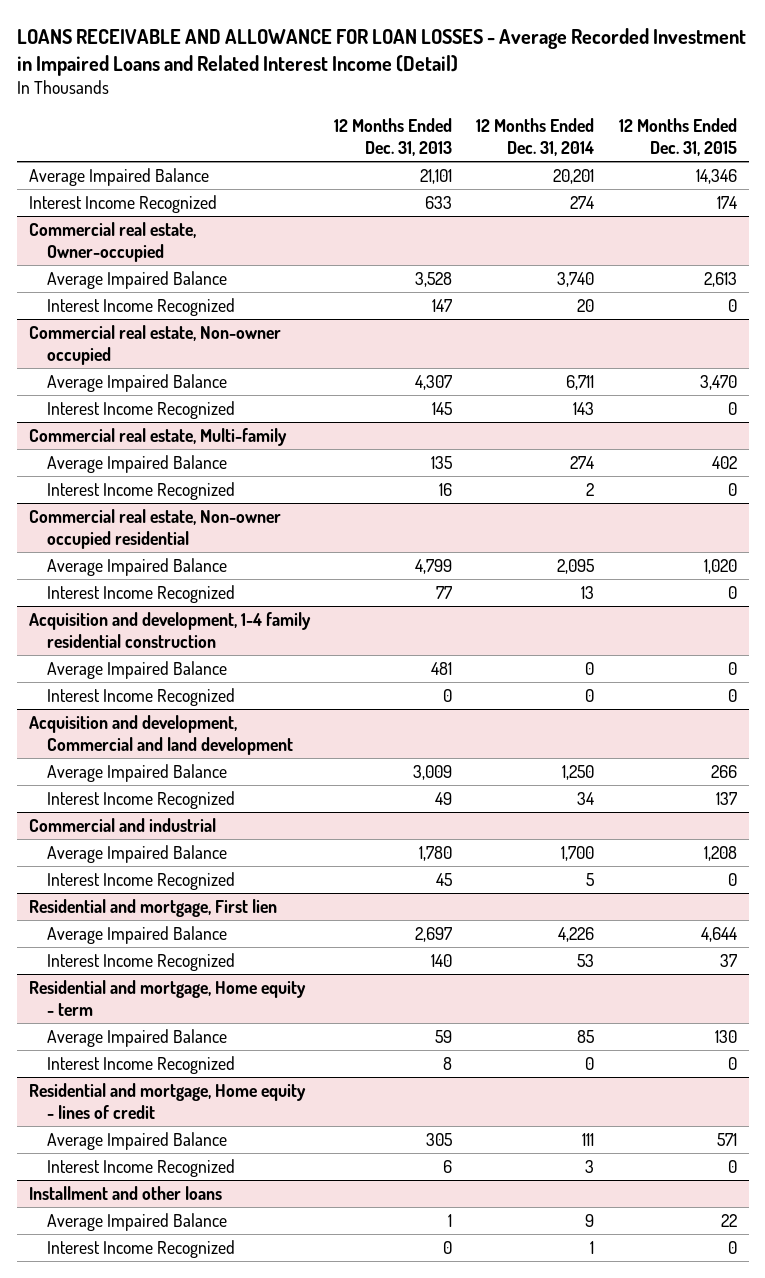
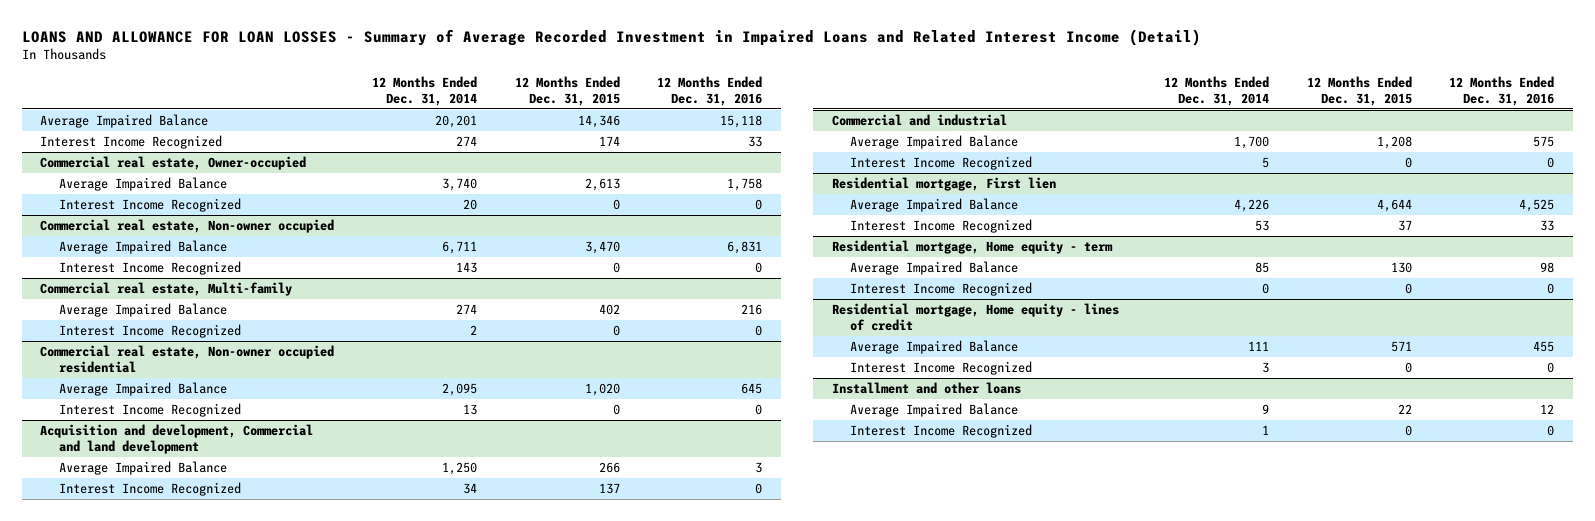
- LOANS RECEIVABLE AND ALLOWANCE FOR LOAN LOSSES - Average Recorded Investment in Impaired Loans and Related Interest Income (Detail)
+ LOANS AND ALLOWANCE FOR LOAN LOSSES - Summary of Average Recorded Investment in Impaired Loans and Related Interest Income (Detail)
- | 12 Months Ended Dec. 31, 2013 | 12 Months Ended Dec. 31, 2014 | 12 Months Ended Dec. 31, 2015
+ | 12 Months Ended Dec. 31, 2014 | 12 Months Ended Dec. 31, 2015 | 12 Months Ended Dec. 31, 2016
- Acquisition and development, 1-4 family residential construction
- Average Impaired Balance | 481 | 0 | 0
- Interest Income Recognized | 0 | 0 | 0
- Residential and mortgage, First lien
+ Residential mortgage, First lien
- Residential and mortgage, Home equity - term
+ Residential mortgage, Home equity - term
- Residential and mortgage, Home equity - lines of credit
+ Residential mortgage, Home equity - lines of credit

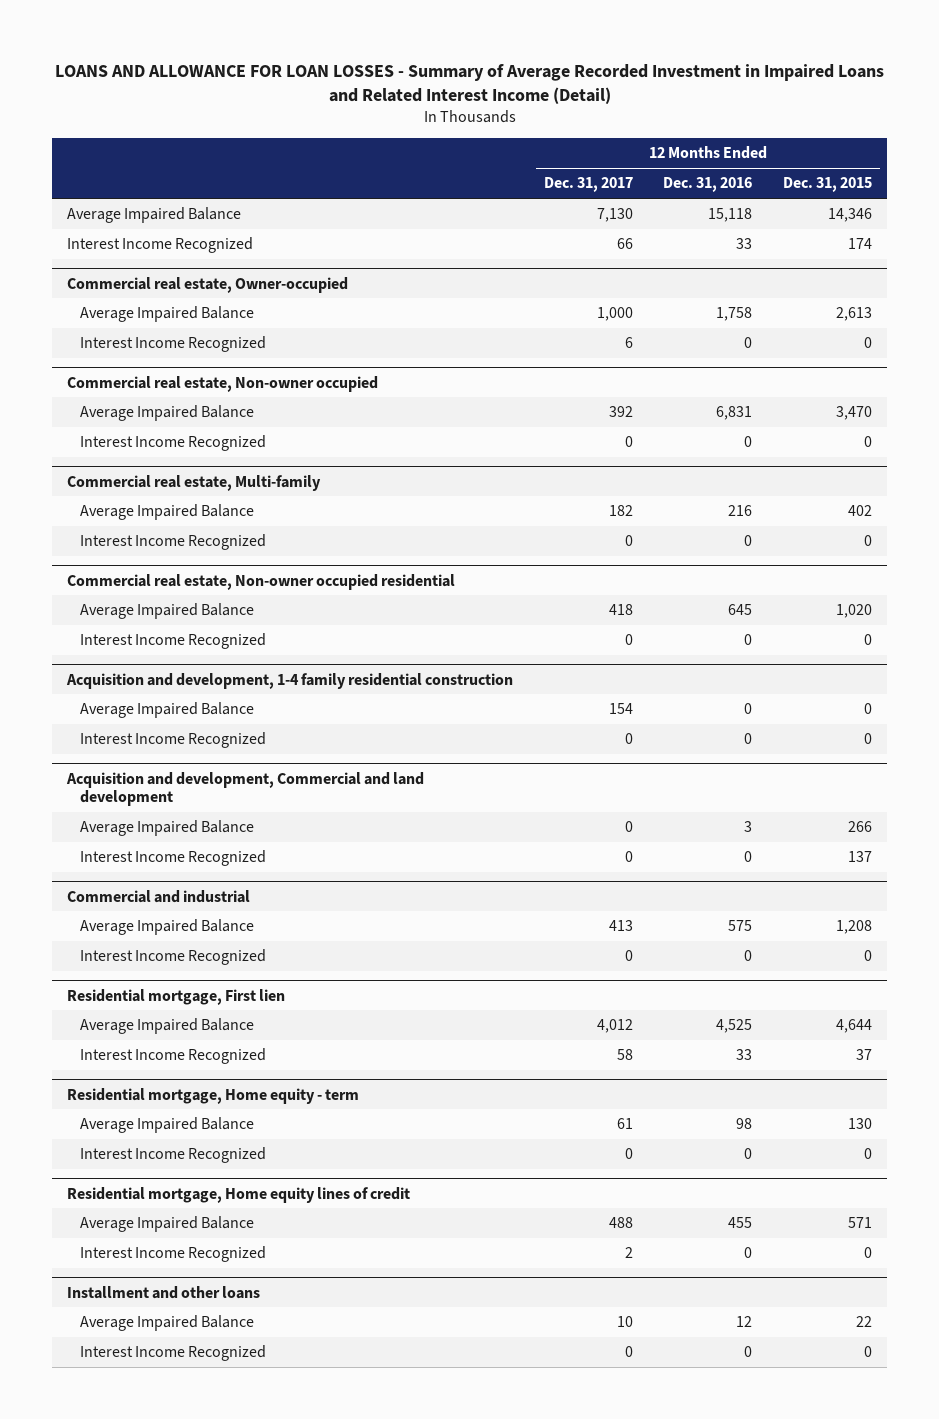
- | 12 Months Ended Dec. 31, 2014 | 12 Months Ended Dec. 31, 2015 | 12 Months Ended Dec. 31, 2016
+ | 12 Months Ended Dec. 31, 2017 | 12 Months Ended Dec. 31, 2016 | 12 Months Ended Dec. 31, 2015
+ Acquisition and development, 1-4 family residential construction
+ Average Impaired Balance | 154 | 0 | 0
+ Interest Income Recognized | 0 | 0 | 0
- Residential mortgage, Home equity - lines of credit
+ Residential mortgage, Home equity lines of credit

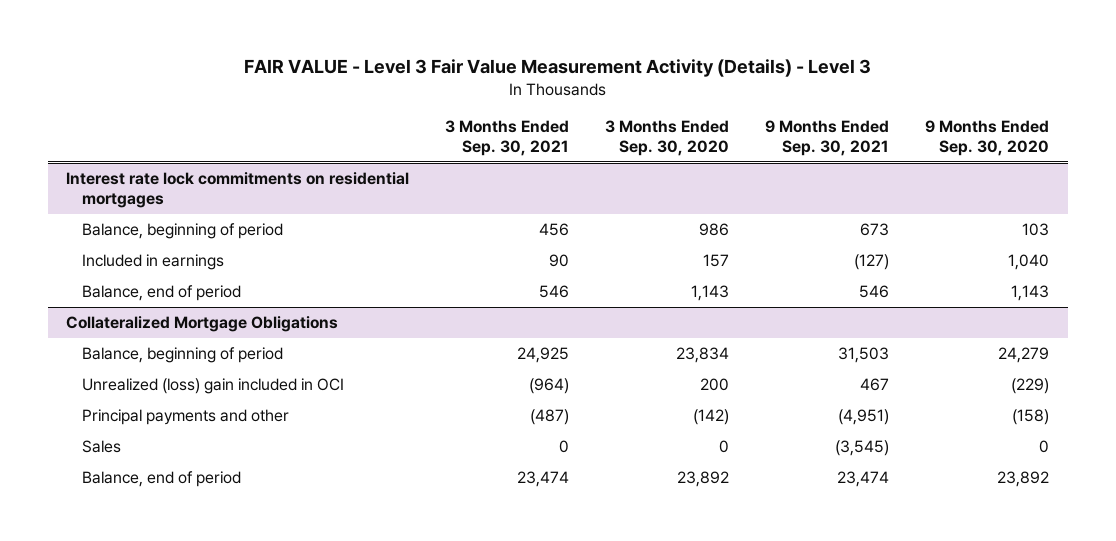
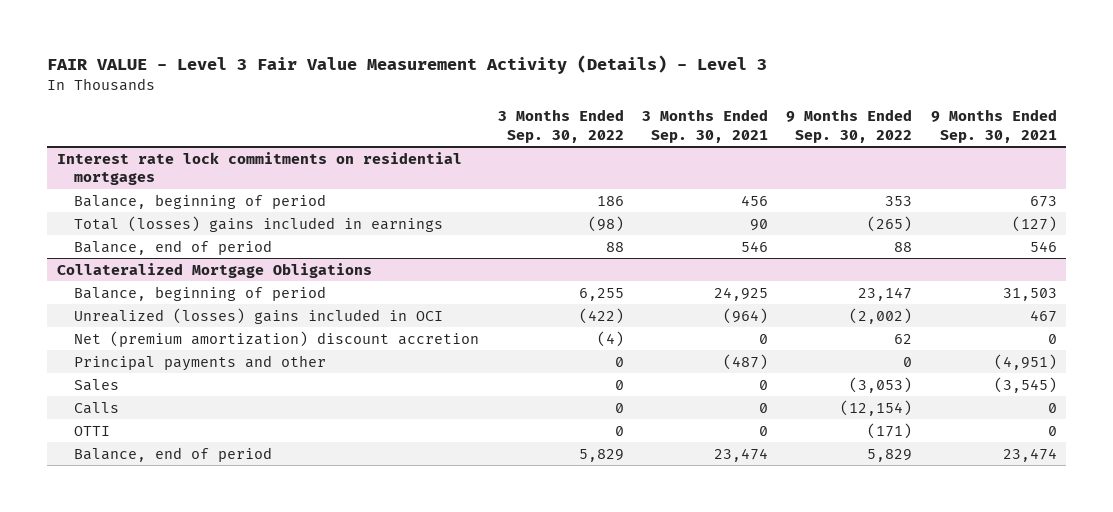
- | 3 Months Ended Sep. 30, 2021 | 3 Months Ended Sep. 30, 2020 | 9 Months Ended Sep. 30, 2021 | 9 Months Ended Sep. 30, 2020
+ | 3 Months Ended Sep. 30, 2022 | 3 Months Ended Sep. 30, 2021 | 9 Months Ended Sep. 30, 2022 | 9 Months Ended Sep. 30, 2021
@ Interest rate lock commitments on residential mortgages
- Included in earnings | 90 | 157 | (127) | 1,040
+ Total (losses) gains included in earnings | (98) | 90 | (265) | (127)
@ Collateralized Mortgage Obligations
- Unrealized (loss) gain included in OCI | (964) | 200 | 467 | (229)
+ Unrealized (losses) gains included in OCI | (422) | (964) | (2,002) | 467
+ Net (premium amortization) discount accretion | (4) | 0 | 62 | 0
+ Calls | 0 | 0 | (12,154) | 0
+ OTTI | 0 | 0 | (171) | 0

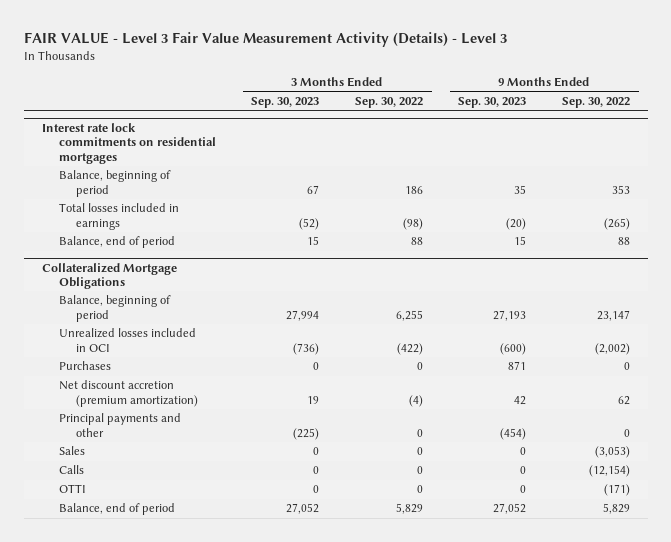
- | 3 Months Ended Sep. 30, 2022 | 3 Months Ended Sep. 30, 2021 | 9 Months Ended Sep. 30, 2022 | 9 Months Ended Sep. 30, 2021
+ | 3 Months Ended Sep. 30, 2023 | 3 Months Ended Sep. 30, 2022 | 9 Months Ended Sep. 30, 2023 | 9 Months Ended Sep. 30, 2022
@ Interest rate lock commitments on residential mortgages
- Total (losses) gains included in earnings | (98) | 90 | (265) | (127)
+ Total losses included in earnings | (52) | (98) | (20) | (265)
@ Collateralized Mortgage Obligations
- Unrealized (losses) gains included in OCI | (422) | (964) | (2,002) | 467
- Net (premium amortization) discount accretion | (4) | 0 | 62 | 0
+ Unrealized losses included in OCI | (736) | (422) | (600) | (2,002)
+ Purchases | 0 | 0 | 871 | 0
+ Net discount accretion (premium amortization) | 19 | (4) | 42 | 62

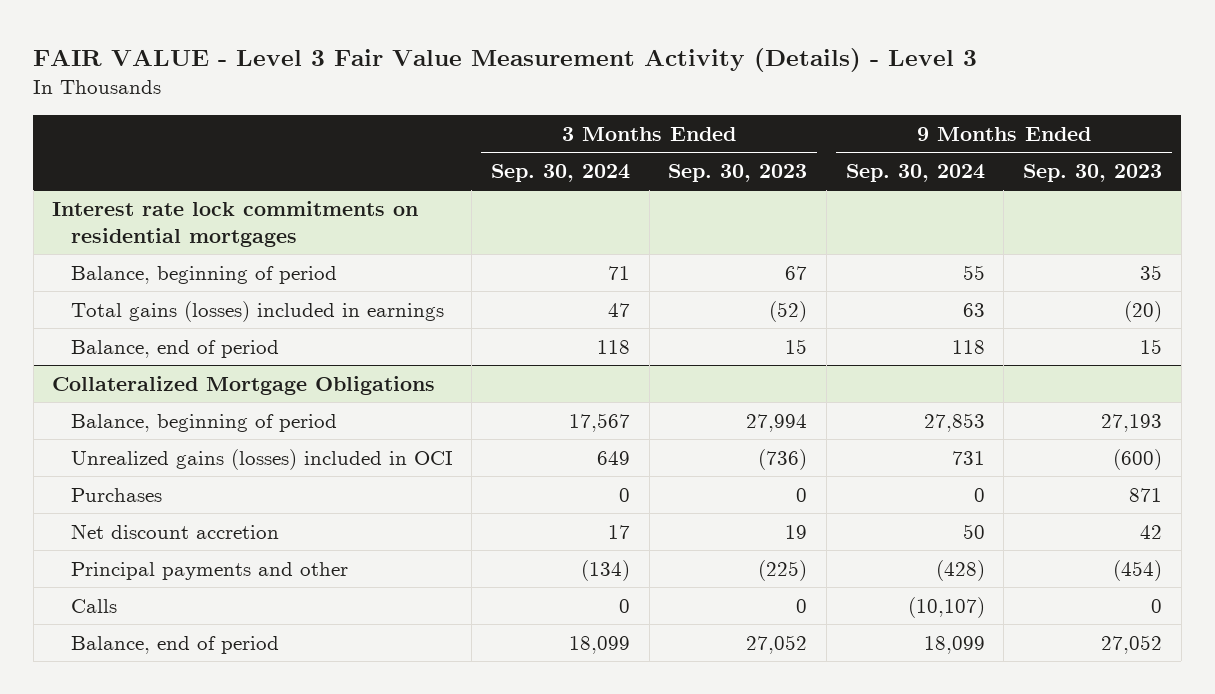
- | 3 Months Ended Sep. 30, 2023 | 3 Months Ended Sep. 30, 2022 | 9 Months Ended Sep. 30, 2023 | 9 Months Ended Sep. 30, 2022
+ | 3 Months Ended Sep. 30, 2024 | 3 Months Ended Sep. 30, 2023 | 9 Months Ended Sep. 30, 2024 | 9 Months Ended Sep. 30, 2023
@ Interest rate lock commitments on residential mortgages
- Total losses included in earnings | (52) | (98) | (20) | (265)
+ Total gains (losses) included in earnings | 47 | (52) | 63 | (20)
@ Collateralized Mortgage Obligations
- Unrealized losses included in OCI | (736) | (422) | (600) | (2,002)
+ Unrealized gains (losses) included in OCI | 649 | (736) | 731 | (600)
- Net discount accretion (premium amortization) | 19 | (4) | 42 | 62
+ Net discount accretion | 17 | 19 | 50 | 42
- Sales | 0 | 0 | 0 | (3,053)
- OTTI | 0 | 0 | 0 | (171)

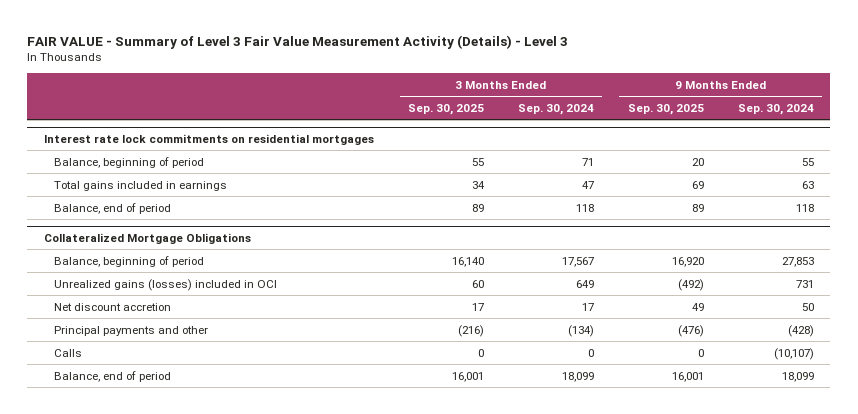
- FAIR VALUE - Level 3 Fair Value Measurement Activity (Details) - Level 3
+ FAIR VALUE - Summary of Level 3 Fair Value Measurement Activity (Details) - Level 3
- | 3 Months Ended Sep. 30, 2024 | 3 Months Ended Sep. 30, 2023 | 9 Months Ended Sep. 30, 2024 | 9 Months Ended Sep. 30, 2023
+ | 3 Months Ended Sep. 30, 2025 | 3 Months Ended Sep. 30, 2024 | 9 Months Ended Sep. 30, 2025 | 9 Months Ended Sep. 30, 2024
@ Interest rate lock commitments on residential mortgages
- Total gains (losses) included in earnings | 47 | (52) | 63 | (20)
+ Total gains included in earnings | 34 | 47 | 69 | 63
@ Collateralized Mortgage Obligations
- Purchases | 0 | 0 | 0 | 871

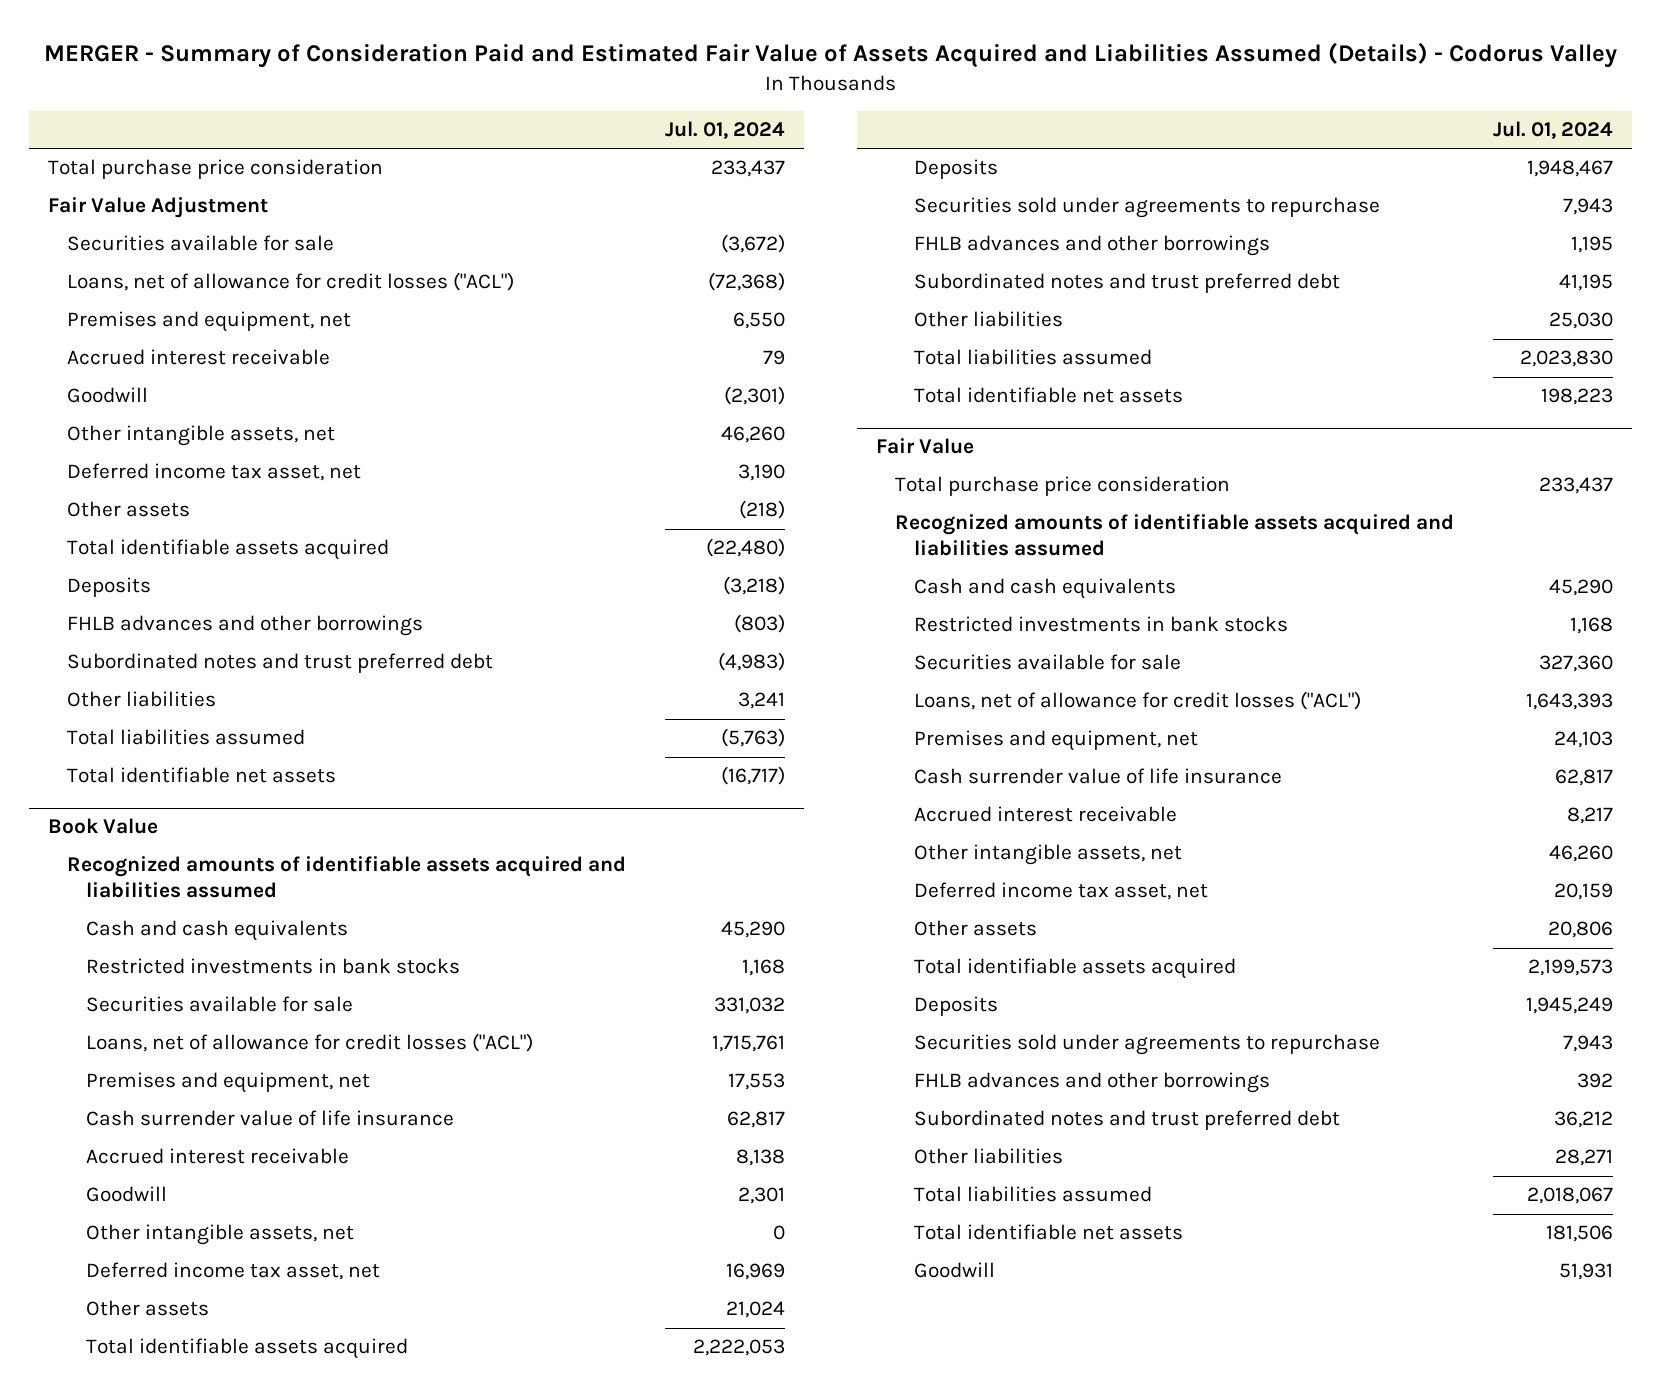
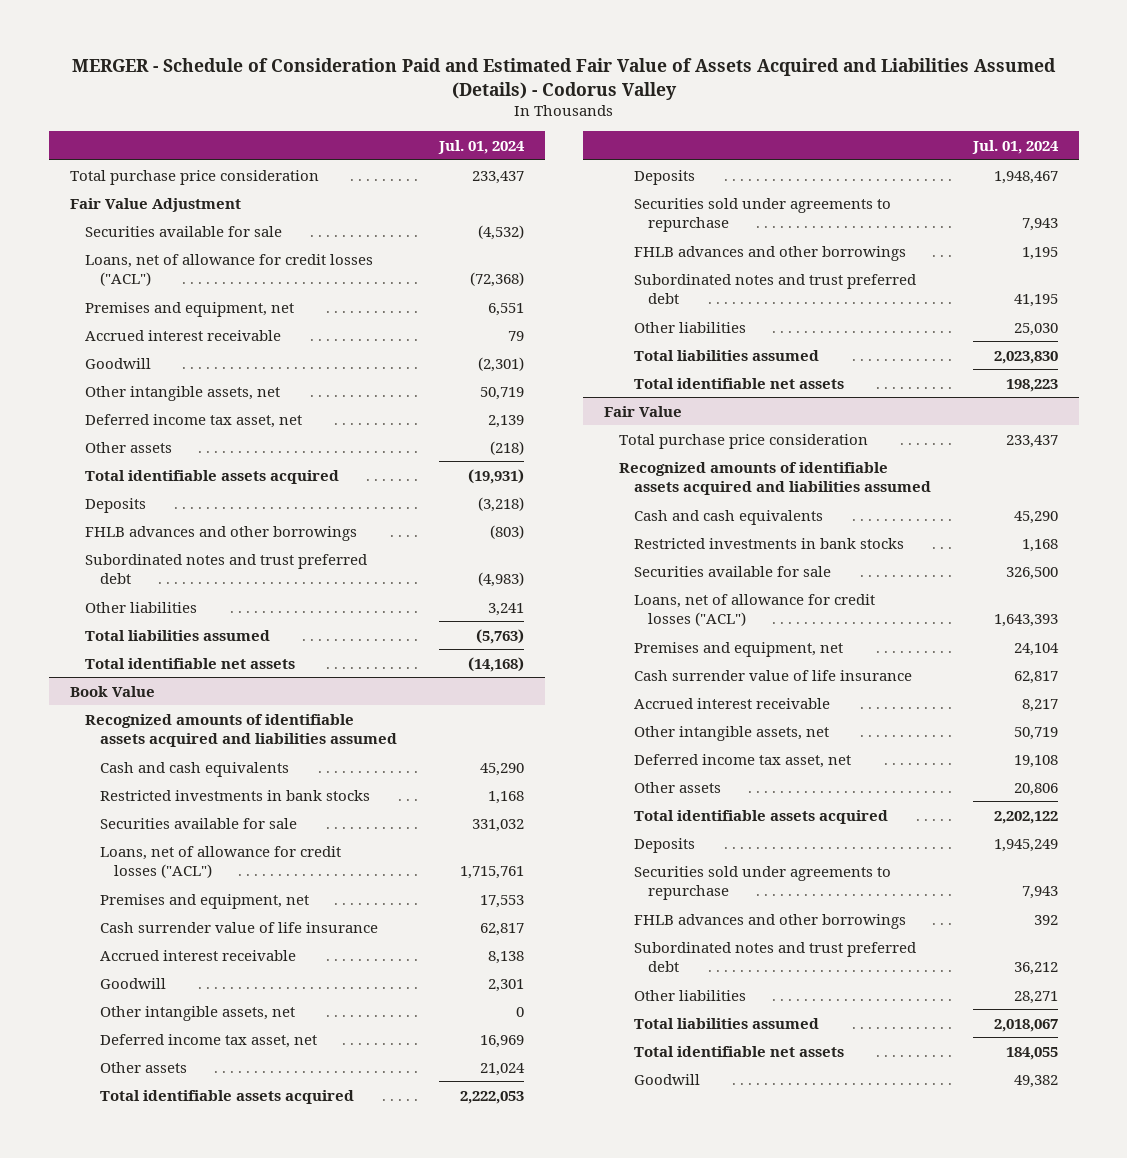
- MERGER - Summary of Consideration Paid and Estimated Fair Value of Assets Acquired and Liabilities Assumed (Details) - Codorus Valley
+ MERGER - Schedule of Consideration Paid and Estimated Fair Value of Assets Acquired and Liabilities Assumed (Details) - Codorus Valley
- Securities available for sale | (3,672)
+ Securities available for sale | (4,532)
- Premises and equipment, net | 6,550
+ Premises and equipment, net | 6,551
- Other intangible assets, net | 46,260
- Deferred income tax asset, net | 3,190
+ Other intangible assets, net | 50,719
+ Deferred income tax asset, net | 2,139
- Total identifiable assets acquired | (22,480)
+ Total identifiable assets acquired | (19,931)
- Total identifiable net assets | (16,717)
+ Total identifiable net assets | (14,168)
@ Fair Value
- Securities available for sale | 327,360
+ Securities available for sale | 326,500
- Premises and equipment, net | 24,103
+ Premises and equipment, net | 24,104
- Other intangible assets, net | 46,260
- Deferred income tax asset, net | 20,159
+ Other intangible assets, net | 50,719
+ Deferred income tax asset, net | 19,108
- Total identifiable assets acquired | 2,199,573
+ Total identifiable assets acquired | 2,202,122
- Total identifiable net assets | 181,506
- Goodwill | 51,931
+ Total identifiable net assets | 184,055
+ Goodwill | 49,382

